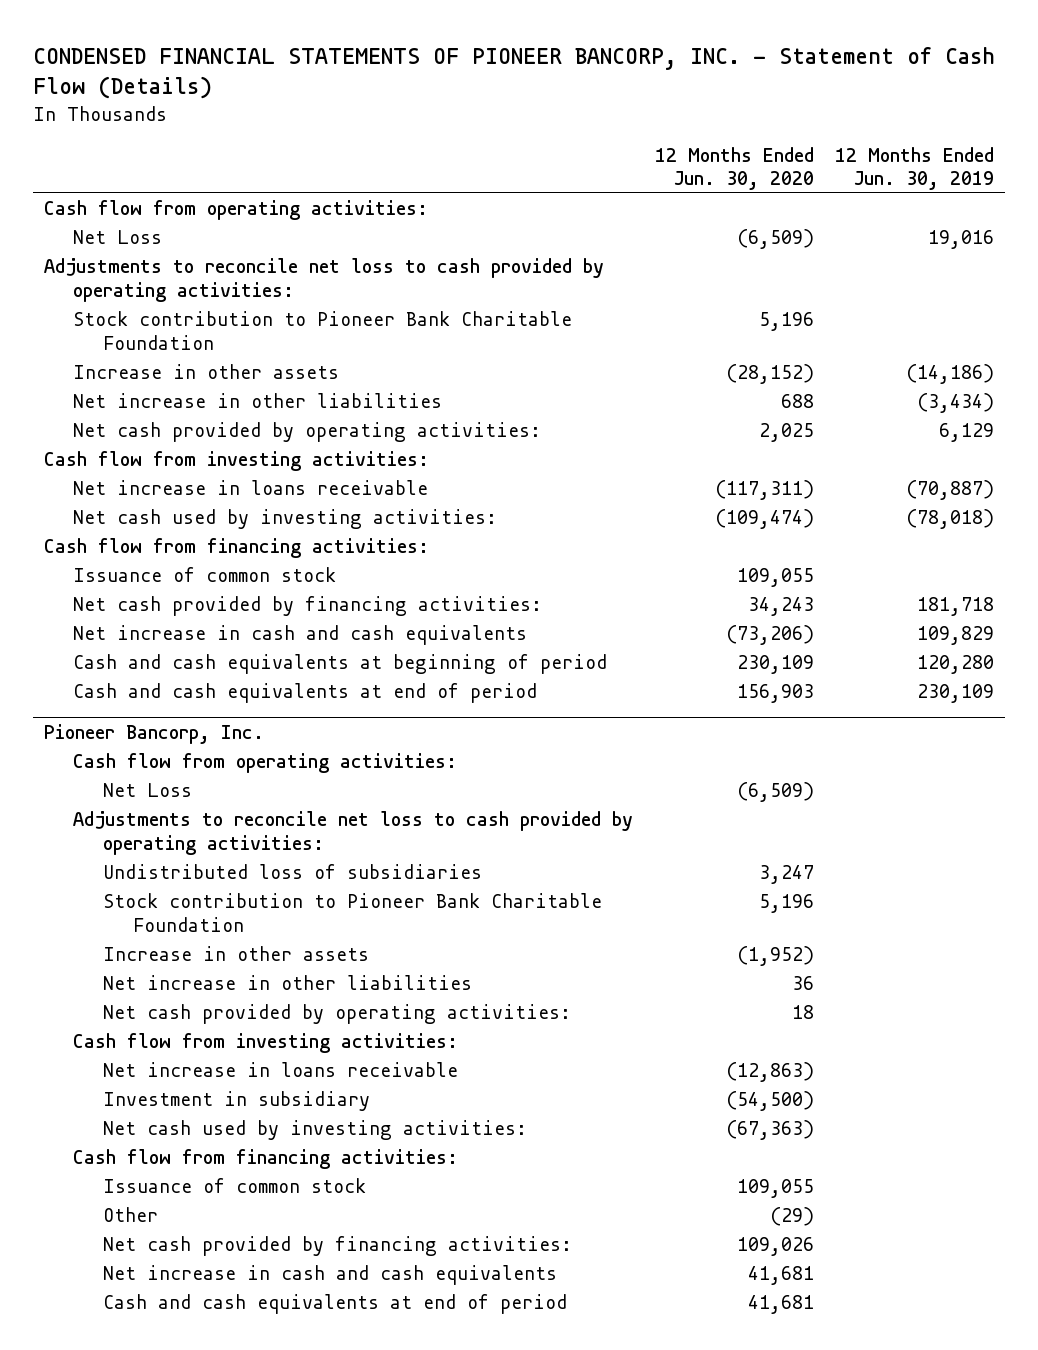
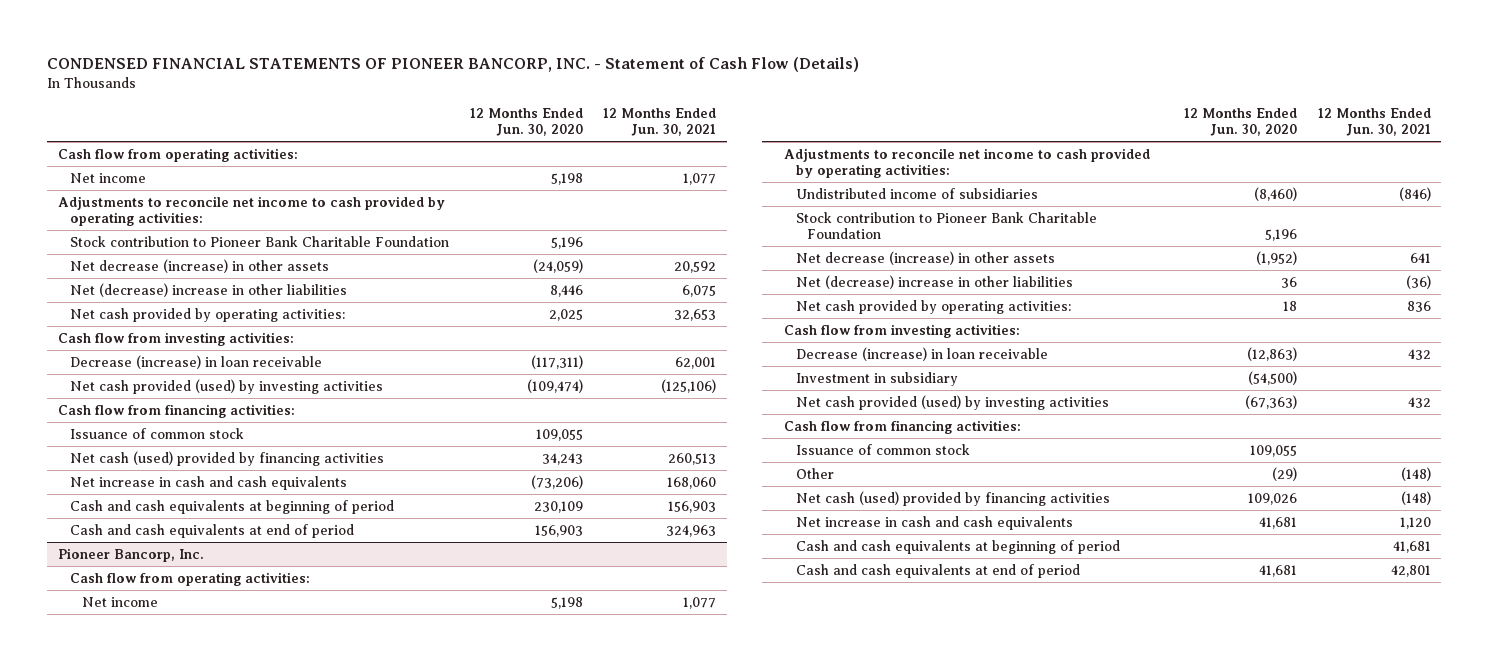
- | 12 Months Ended Jun. 30, 2020 | 12 Months Ended Jun. 30, 2019
+ | 12 Months Ended Jun. 30, 2020 | 12 Months Ended Jun. 30, 2021
- Net Loss | (6,509) | 19,016
- Adjustments to reconcile net loss to cash provided by operating activities:
+ Net income | 5,198 | 1,077
+ Adjustments to reconcile net income to cash provided by operating activities:
- Increase in other assets | (28,152) | (14,186)
- Net increase in other liabilities | 688 | (3,434)
+ Net decrease (increase) in other assets | (24,059) | 20,592
+ Net (decrease) increase in other liabilities | 8,446 | 6,075
- Net increase in loans receivable | (117,311) | (70,887)
- Net cash used by investing activities: | (109,474) | (78,018)
+ Decrease (increase) in loan receivable | (117,311) | 62,001
+ Net cash provided (used) by investing activities | (109,474) | (125,106)
- Net cash provided by financing activities: | 34,243 | 181,718
+ Net cash (used) provided by financing activities | 34,243 | 260,513
@ Pioneer Bancorp, Inc.
- Net Loss | (6,509) |
- Adjustments to reconcile net loss to cash provided by operating activities:
- Undistributed loss of subsidiaries | 3,247 |
+ Net income | 5,198 | 1,077
+ Adjustments to reconcile net income to cash provided by operating activities:
+ Undistributed income of subsidiaries | (8,460) | (846)
- Increase in other assets | (1,952) |
- Net increase in other liabilities | 36 |
+ Net decrease (increase) in other assets | (1,952) | 641
+ Net (decrease) increase in other liabilities | 36 | (36)
- Net increase in loans receivable | (12,863) |
+ Decrease (increase) in loan receivable | (12,863) | 432
- Net cash used by investing activities: | (67,363) |
+ Net cash provided (used) by investing activities | (67,363) | 432
- Net cash provided by financing activities: | 109,026 |
+ Net cash (used) provided by financing activities | 109,026 | (148)
+ Cash and cash equivalents at beginning of period | | 41,681

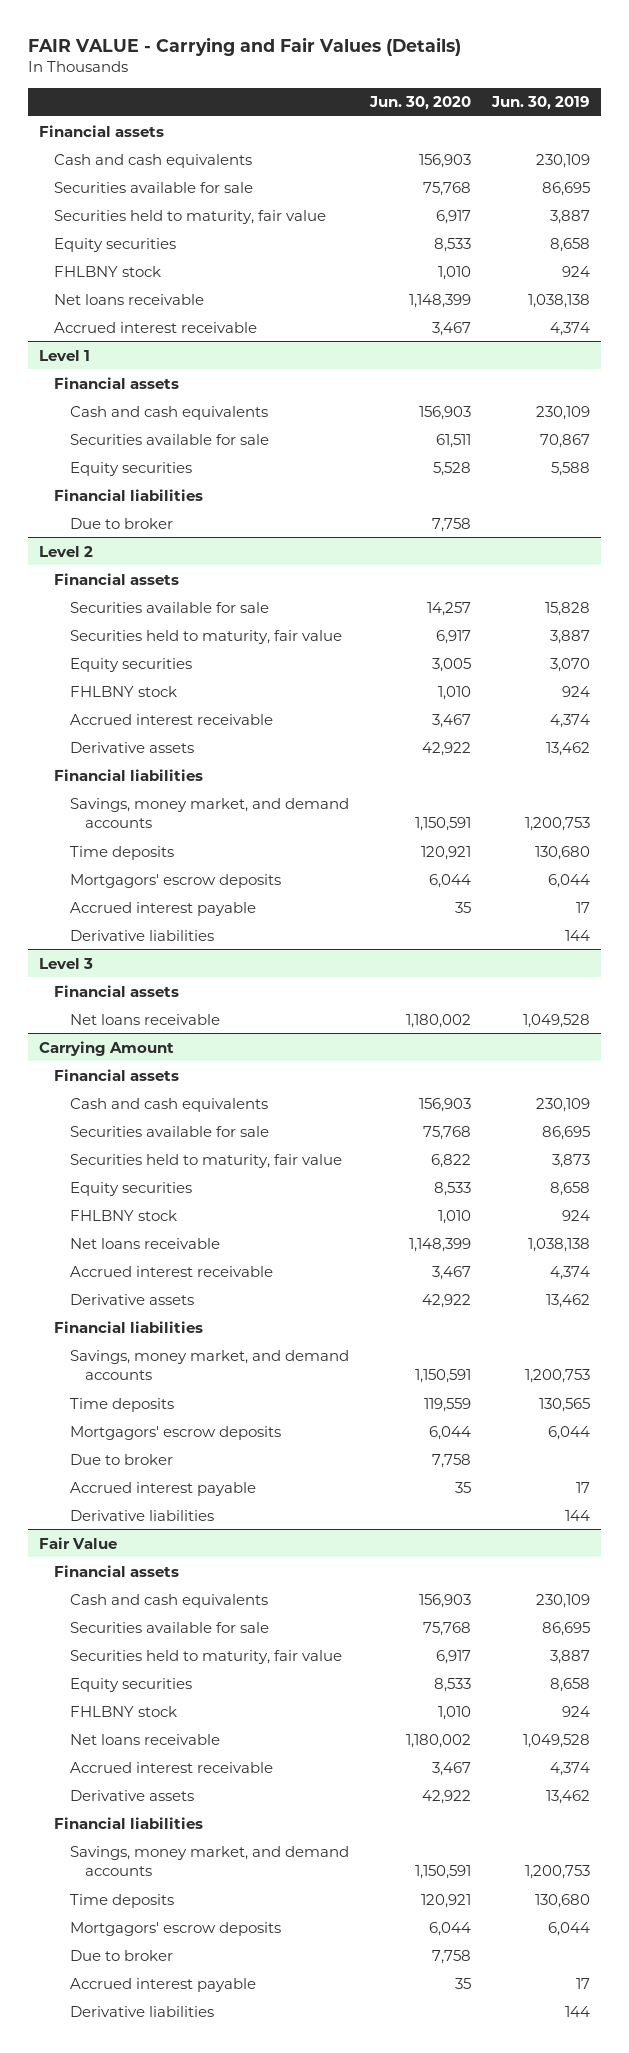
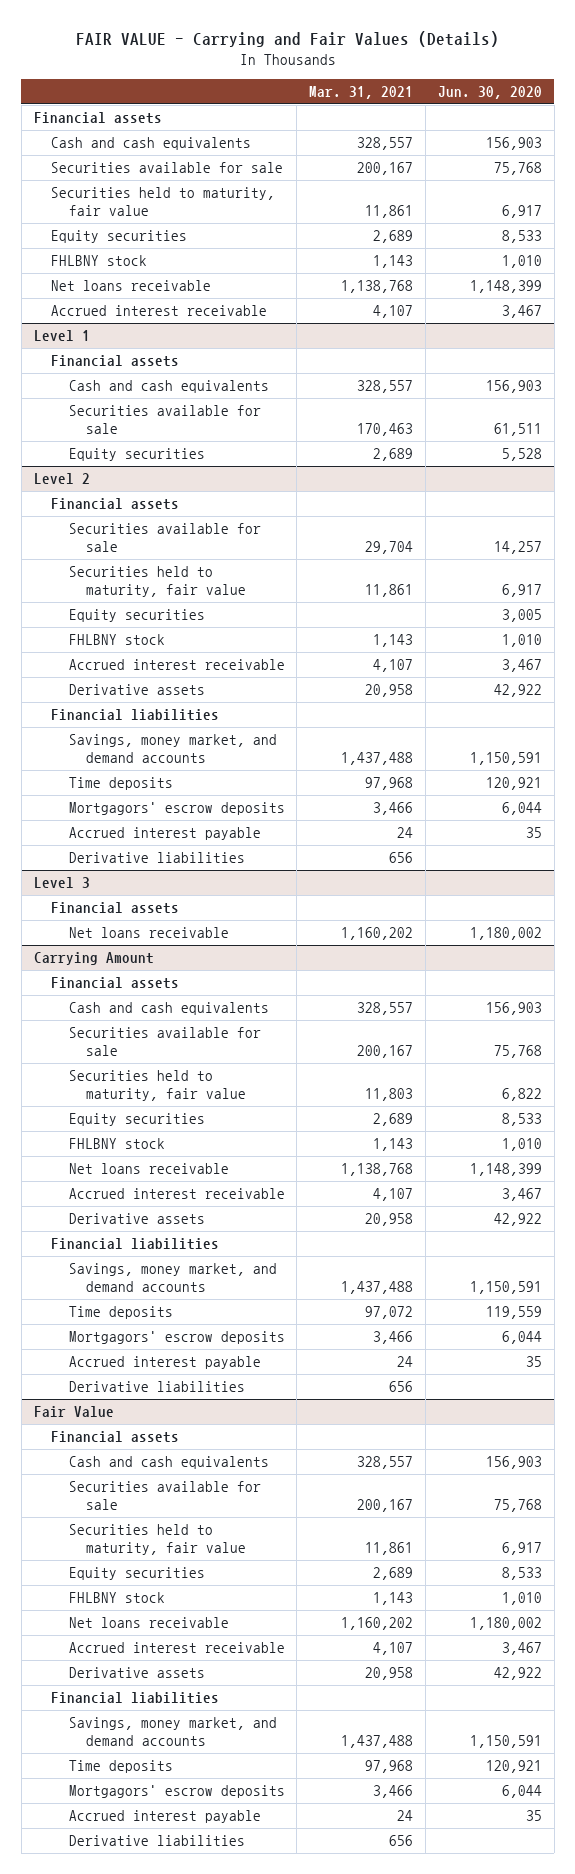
- | Jun. 30, 2020 | Jun. 30, 2019
+ | Mar. 31, 2021 | Jun. 30, 2020
@ Level 1
- Financial liabilities
- Due to broker | 7,758 |
@ Carrying Amount
- Due to broker | 7,758 |
@ Fair Value
- Due to broker | 7,758 |

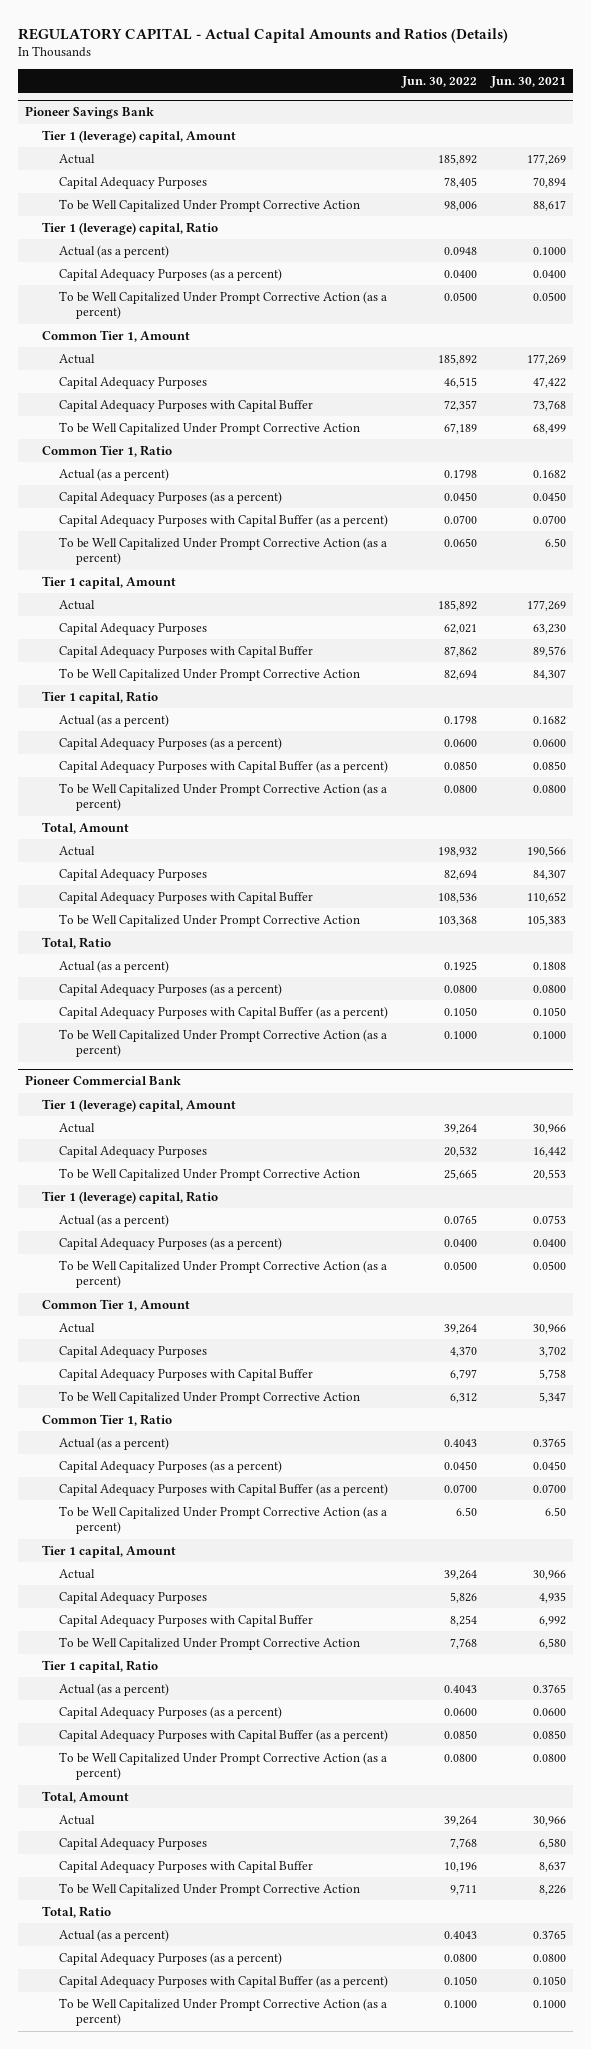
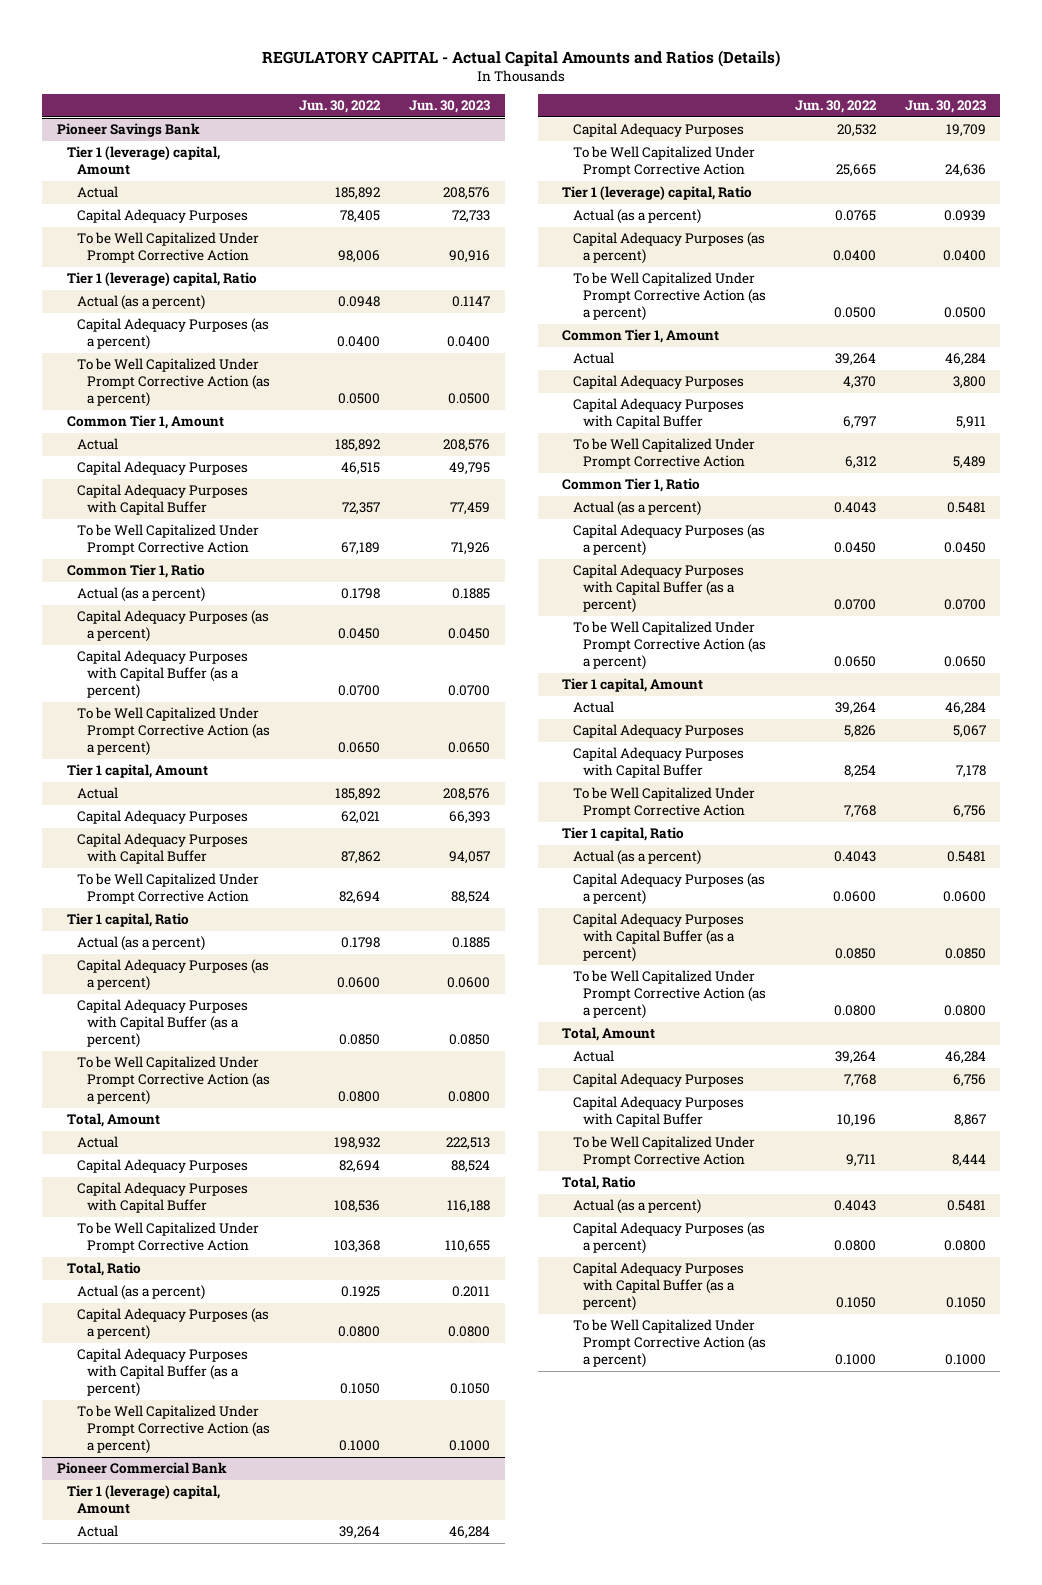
- | Jun. 30, 2022 | Jun. 30, 2021
+ | Jun. 30, 2022 | Jun. 30, 2023
@ Pioneer Commercial Bank
- To be Well Capitalized Under Prompt Corrective Action (as a percent) | 6.50 | 6.50
+ To be Well Capitalized Under Prompt Corrective Action (as a percent) | 0.0650 | 0.0650

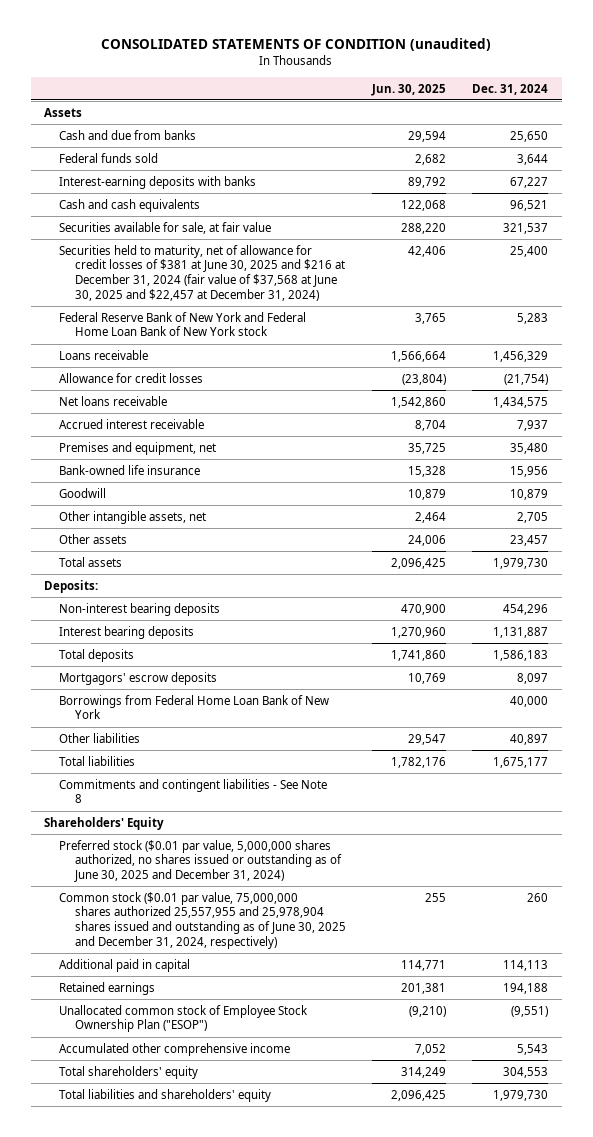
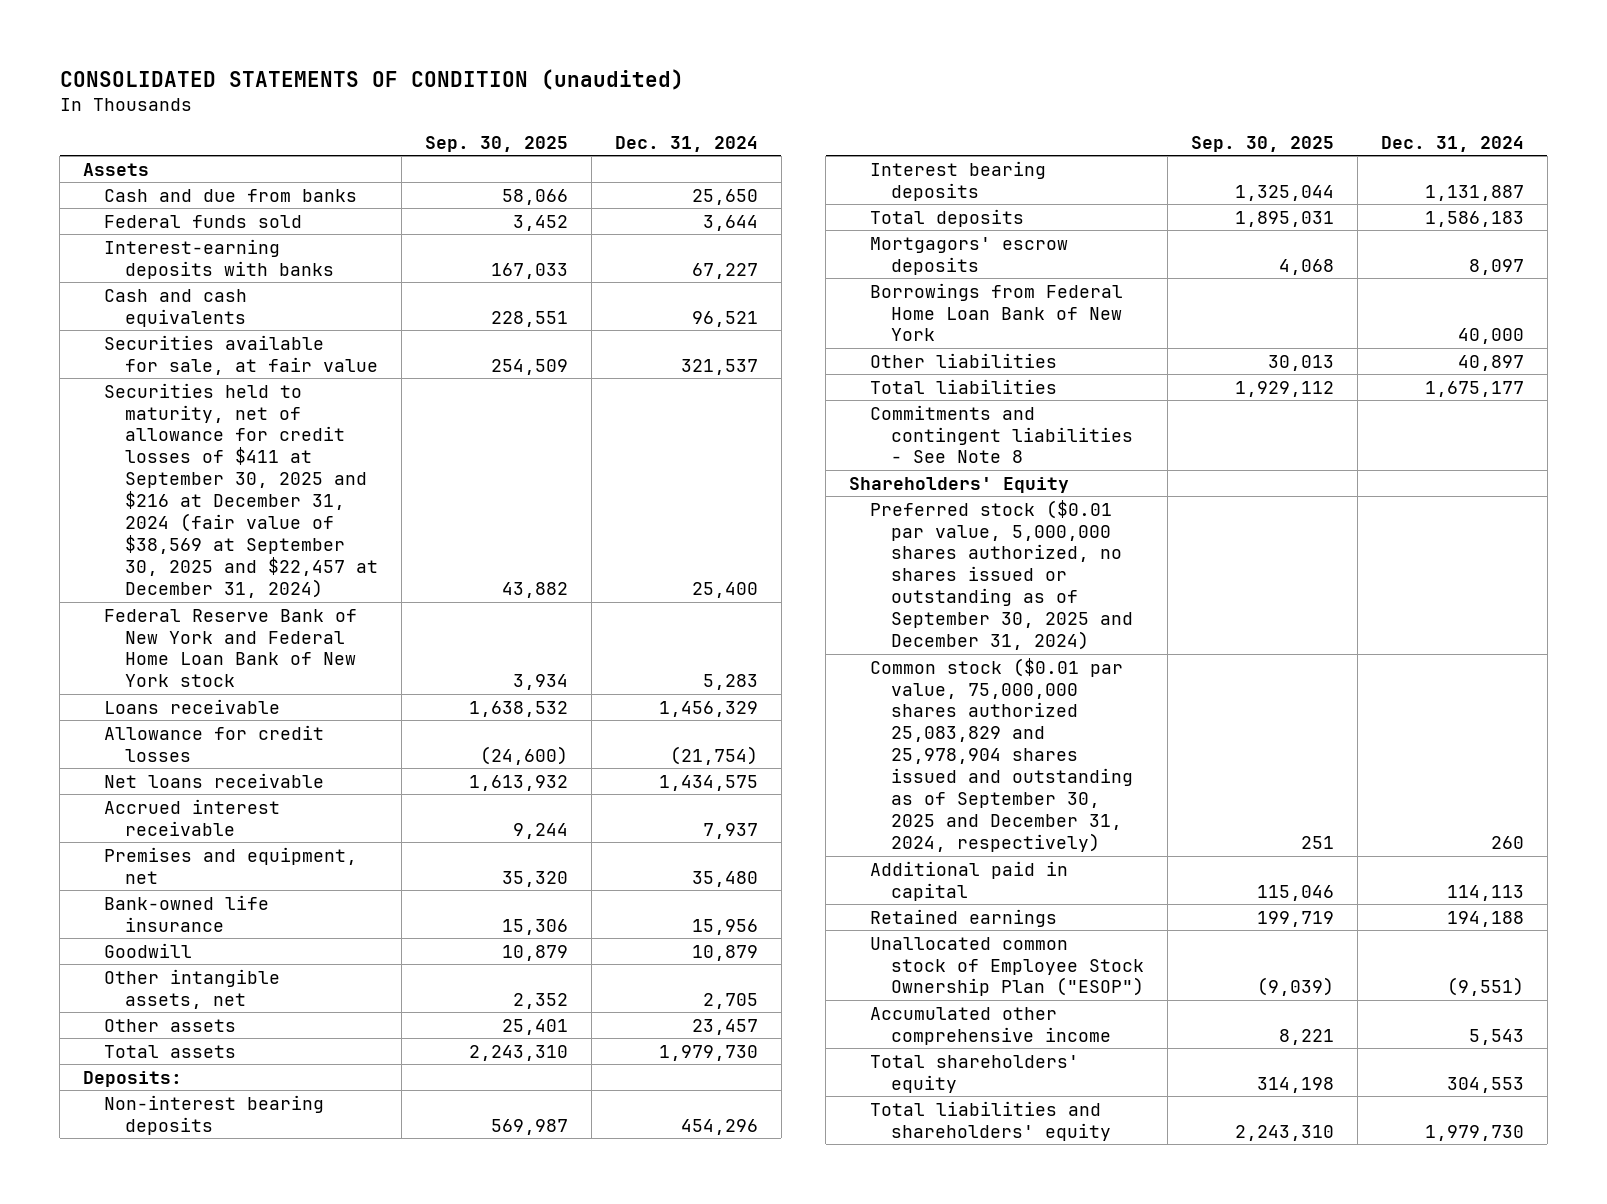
- | Jun. 30, 2025 | Dec. 31, 2024
+ | Sep. 30, 2025 | Dec. 31, 2024
- Securities held to maturity, net of allowance for credit losses of $381 at June 30, 2025 and $216 at December 31, 2024 (fair value of $37,568 at June 30, 2025 and $22,457 at December 31, 2024) | 42,406 | 25,400
+ Securities held to maturity, net of allowance for credit losses of $411 at September 30, 2025 and $216 at December 31, 2024 (fair value of $38,569 at September 30, 2025 and $22,457 at December 31, 2024) | 43,882 | 25,400
- Preferred stock ($0.01 par value, 5,000,000 shares authorized, no shares issued or outstanding as of June 30, 2025 and December 31, 2024)
- Common stock ($0.01 par value, 75,000,000 shares authorized 25,557,955 and 25,978,904 shares issued and outstanding as of June 30, 2025 and December 31, 2024, respectively) | 255 | 260
+ Preferred stock ($0.01 par value, 5,000,000 shares authorized, no shares issued or outstanding as of September 30, 2025 and December 31, 2024)
+ Common stock ($0.01 par value, 75,000,000 shares authorized 25,083,829 and 25,978,904 shares issued and outstanding as of September 30, 2025 and December 31, 2024, respectively) | 251 | 260

